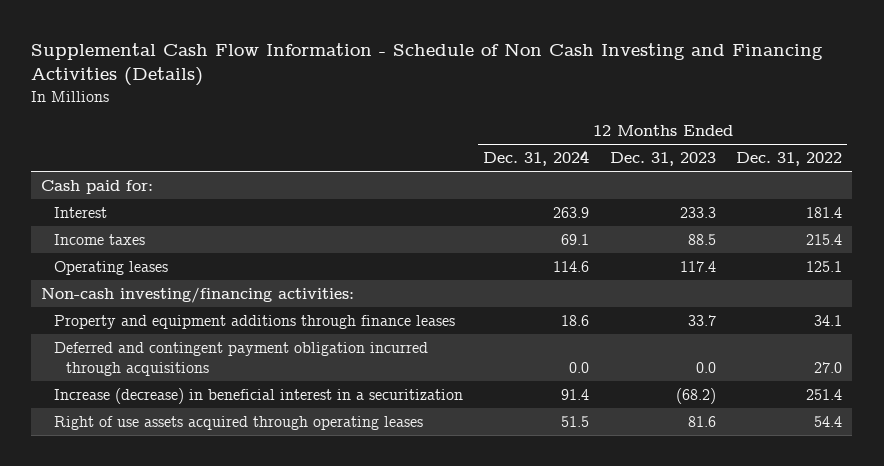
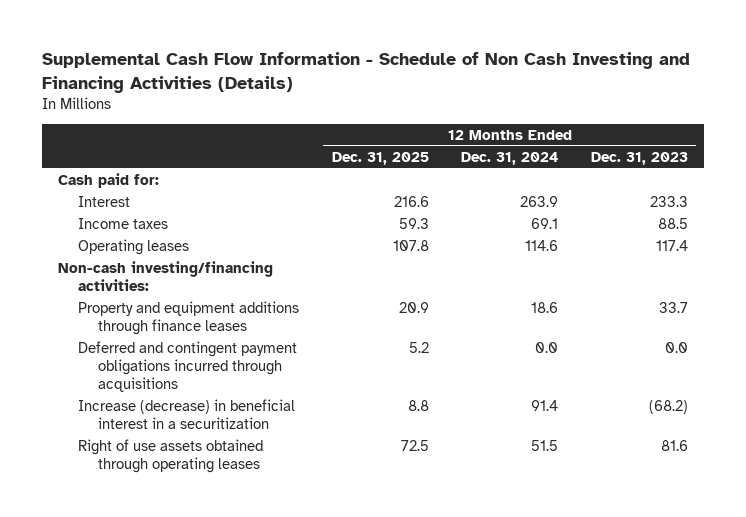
- | 12 Months Ended Dec. 31, 2024 | 12 Months Ended Dec. 31, 2023 | 12 Months Ended Dec. 31, 2022
+ | 12 Months Ended Dec. 31, 2025 | 12 Months Ended Dec. 31, 2024 | 12 Months Ended Dec. 31, 2023
- Deferred and contingent payment obligation incurred through acquisitions | 0.0 | 0.0 | 27.0
+ Deferred and contingent payment obligations incurred through acquisitions | 5.2 | 0.0 | 0.0
- Right of use assets acquired through operating leases | 51.5 | 81.6 | 54.4
+ Right of use assets obtained through operating leases | 72.5 | 51.5 | 81.6

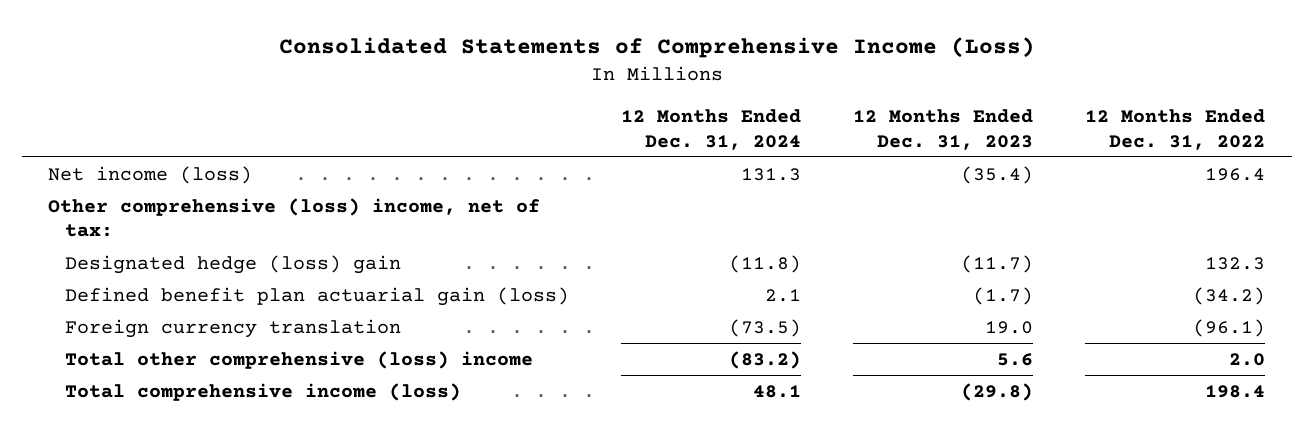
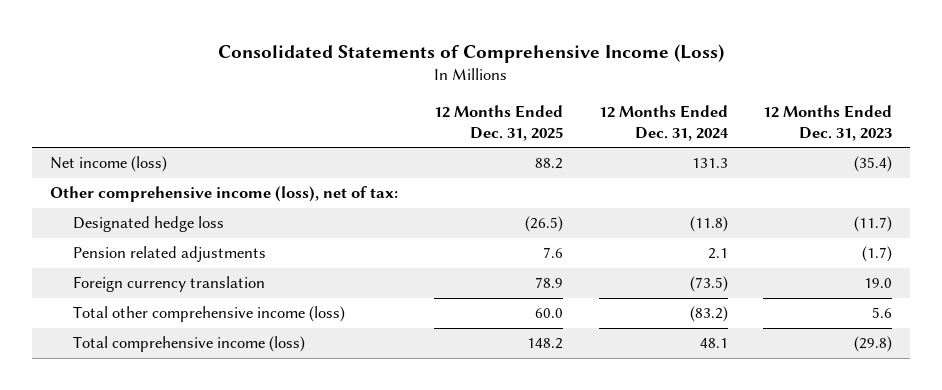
- | 12 Months Ended Dec. 31, 2024 | 12 Months Ended Dec. 31, 2023 | 12 Months Ended Dec. 31, 2022
+ | 12 Months Ended Dec. 31, 2025 | 12 Months Ended Dec. 31, 2024 | 12 Months Ended Dec. 31, 2023
- Other comprehensive (loss) income, net of tax:
- Designated hedge (loss) gain | (11.8) | (11.7) | 132.3
- Defined benefit plan actuarial gain (loss) | 2.1 | (1.7) | (34.2)
+ Other comprehensive income (loss), net of tax:
+ Designated hedge loss | (26.5) | (11.8) | (11.7)
+ Pension related adjustments | 7.6 | 2.1 | (1.7)
- Total other comprehensive (loss) income | (83.2) | 5.6 | 2.0
+ Total other comprehensive income (loss) | 60.0 | (83.2) | 5.6

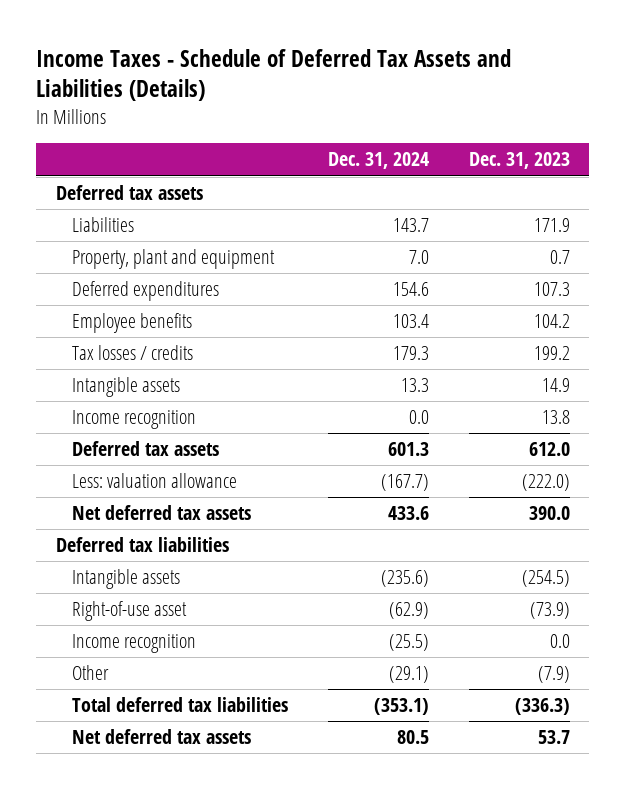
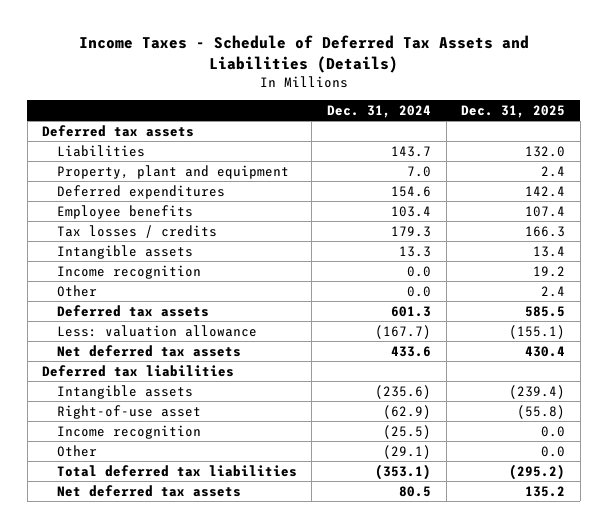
- | Dec. 31, 2024 | Dec. 31, 2023
+ | Dec. 31, 2024 | Dec. 31, 2025
+ Other | 0.0 | 2.4

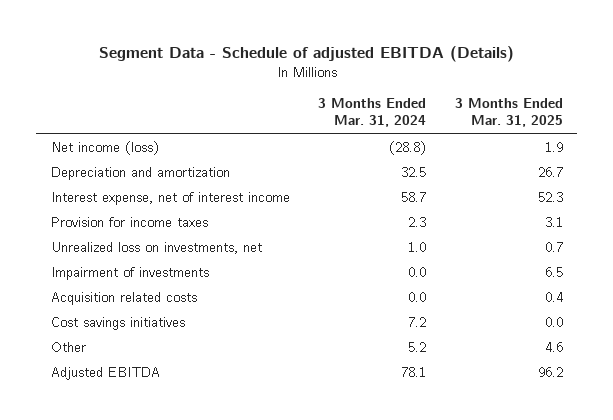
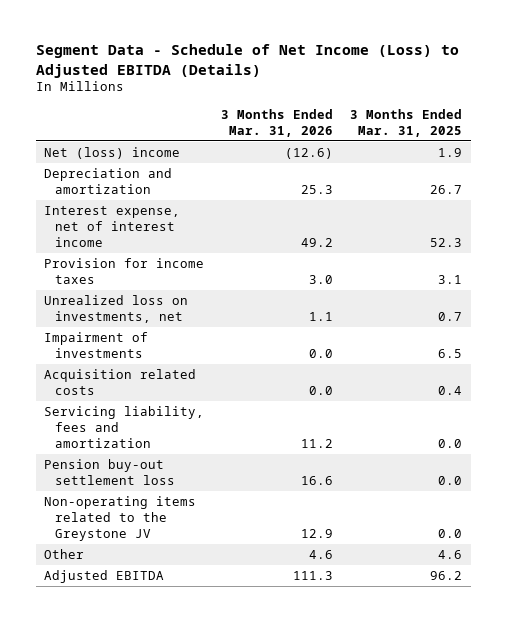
- Segment Data - Schedule of adjusted EBITDA (Details)
+ Segment Data - Schedule of Net Income (Loss) to Adjusted EBITDA (Details)
- | 3 Months Ended Mar. 31, 2024 | 3 Months Ended Mar. 31, 2025
+ | 3 Months Ended Mar. 31, 2026 | 3 Months Ended Mar. 31, 2025
- Net income (loss) | (28.8) | 1.9
+ Net (loss) income | (12.6) | 1.9
- Cost savings initiatives | 7.2 | 0.0
+ Servicing liability, fees and amortization | 11.2 | 0.0
+ Pension buy-out settlement loss | 16.6 | 0.0
+ Non-operating items related to the Greystone JV | 12.9 | 0.0

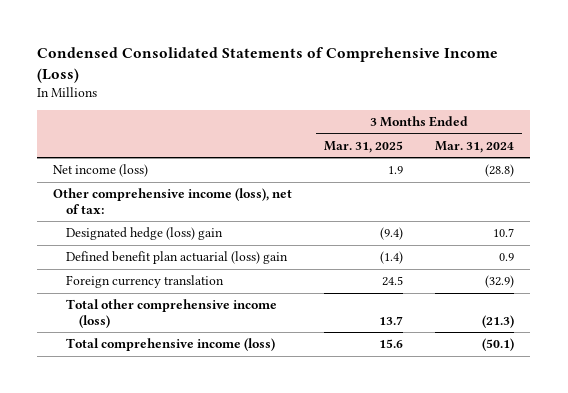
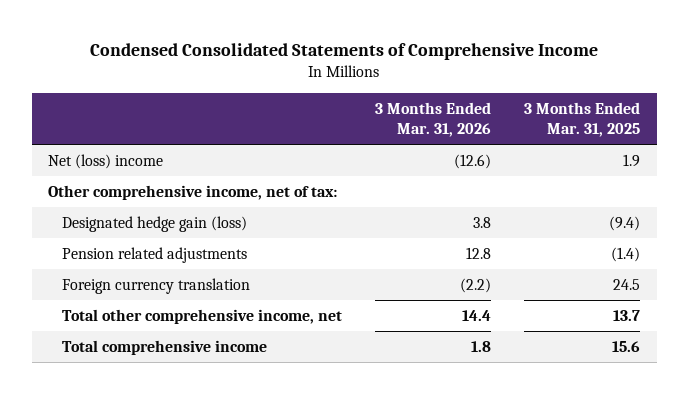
- Condensed Consolidated Statements of Comprehensive Income (Loss)
+ Condensed Consolidated Statements of Comprehensive Income
- | 3 Months Ended Mar. 31, 2025 | 3 Months Ended Mar. 31, 2024
+ | 3 Months Ended Mar. 31, 2026 | 3 Months Ended Mar. 31, 2025
- Net income (loss) | 1.9 | (28.8)
- Other comprehensive income (loss), net of tax:
- Designated hedge (loss) gain | (9.4) | 10.7
- Defined benefit plan actuarial (loss) gain | (1.4) | 0.9
+ Net (loss) income | (12.6) | 1.9
+ Other comprehensive income, net of tax:
+ Designated hedge gain (loss) | 3.8 | (9.4)
+ Pension related adjustments | 12.8 | (1.4)
- Total other comprehensive income (loss) | 13.7 | (21.3)
- Total comprehensive income (loss) | 15.6 | (50.1)
+ Total other comprehensive income, net | 14.4 | 13.7
+ Total comprehensive income | 1.8 | 15.6

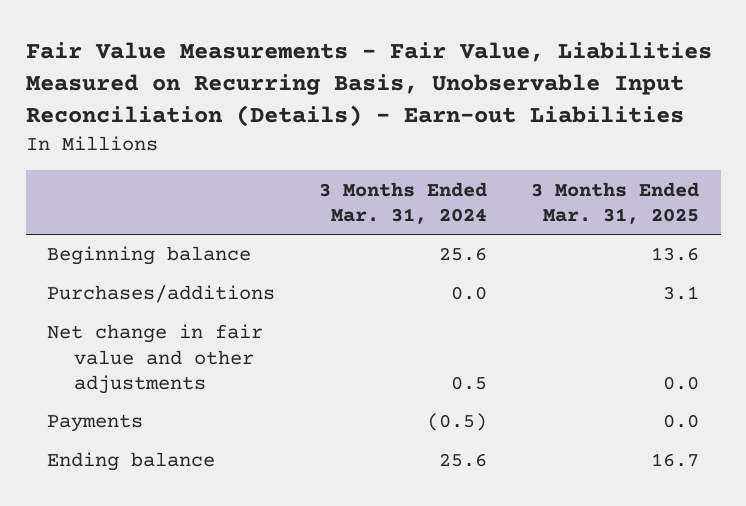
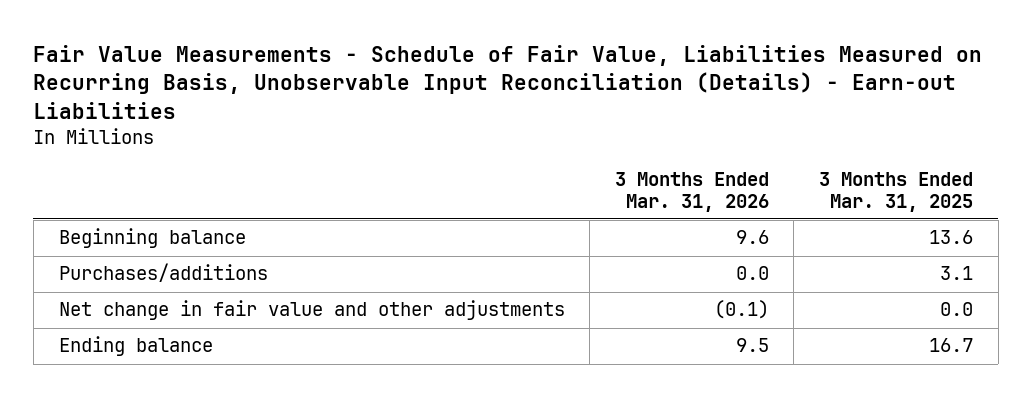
- Fair Value Measurements - Fair Value, Liabilities Measured on Recurring Basis, Unobservable Input Reconciliation (Details) - Earn-out Liabilities
+ Fair Value Measurements - Schedule of Fair Value, Liabilities Measured on Recurring Basis, Unobservable Input Reconciliation (Details) - Earn-out Liabilities
- | 3 Months Ended Mar. 31, 2024 | 3 Months Ended Mar. 31, 2025
+ | 3 Months Ended Mar. 31, 2026 | 3 Months Ended Mar. 31, 2025
- Payments | (0.5) | 0.0

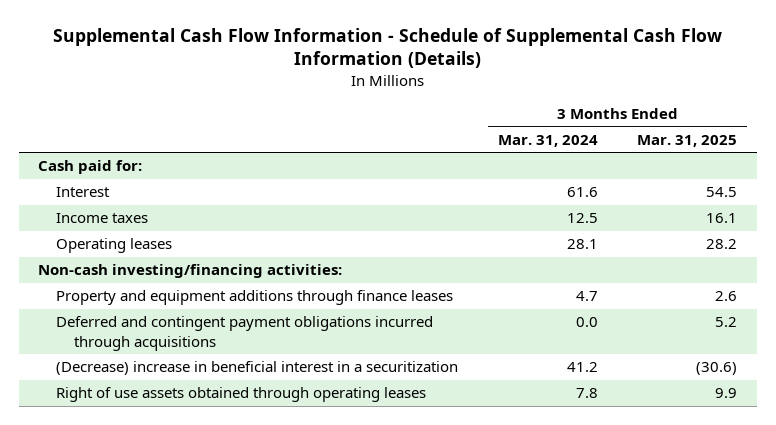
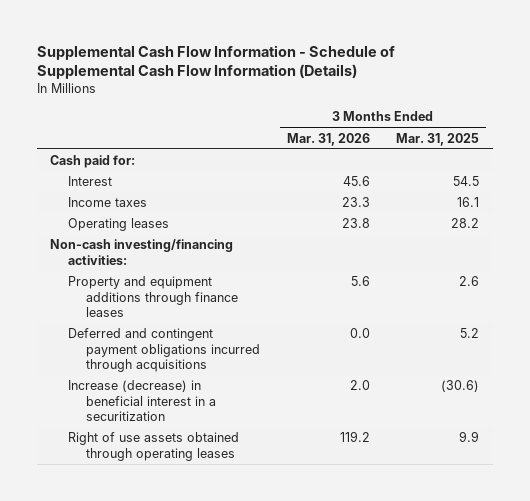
- | 3 Months Ended Mar. 31, 2024 | 3 Months Ended Mar. 31, 2025
+ | 3 Months Ended Mar. 31, 2026 | 3 Months Ended Mar. 31, 2025
- (Decrease) increase in beneficial interest in a securitization | 41.2 | (30.6)
+ Increase (decrease) in beneficial interest in a securitization | 2.0 | (30.6)

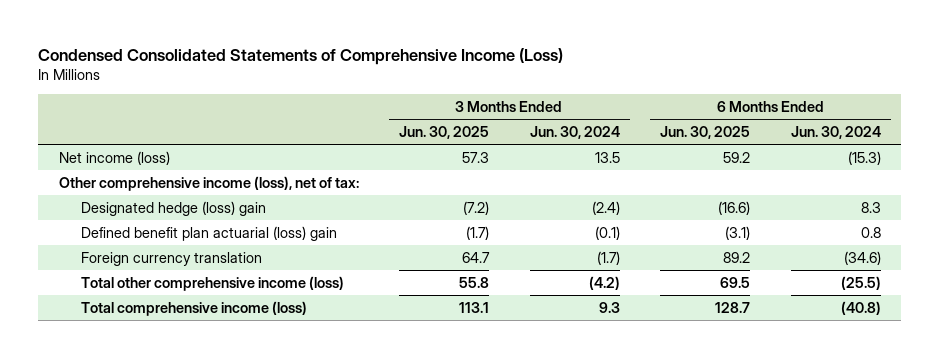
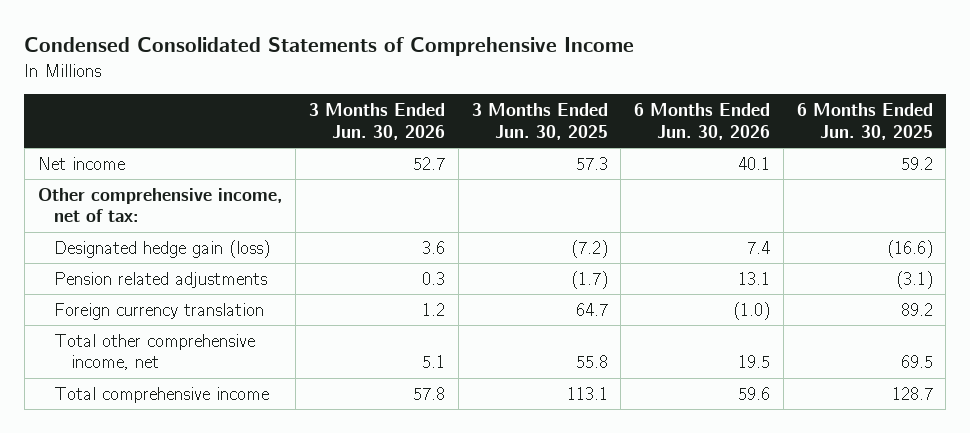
- Condensed Consolidated Statements of Comprehensive Income (Loss)
+ Condensed Consolidated Statements of Comprehensive Income
- | 3 Months Ended Jun. 30, 2025 | 3 Months Ended Jun. 30, 2024 | 6 Months Ended Jun. 30, 2025 | 6 Months Ended Jun. 30, 2024
+ | 3 Months Ended Jun. 30, 2026 | 3 Months Ended Jun. 30, 2025 | 6 Months Ended Jun. 30, 2026 | 6 Months Ended Jun. 30, 2025
- Net income (loss) | 57.3 | 13.5 | 59.2 | (15.3)
- Other comprehensive income (loss), net of tax:
- Designated hedge (loss) gain | (7.2) | (2.4) | (16.6) | 8.3
- Defined benefit plan actuarial (loss) gain | (1.7) | (0.1) | (3.1) | 0.8
+ Net income | 52.7 | 57.3 | 40.1 | 59.2
+ Other comprehensive income, net of tax:
+ Designated hedge gain (loss) | 3.6 | (7.2) | 7.4 | (16.6)
+ Pension related adjustments | 0.3 | (1.7) | 13.1 | (3.1)
- Total other comprehensive income (loss) | 55.8 | (4.2) | 69.5 | (25.5)
- Total comprehensive income (loss) | 113.1 | 9.3 | 128.7 | (40.8)
+ Total other comprehensive income, net | 5.1 | 55.8 | 19.5 | 69.5
+ Total comprehensive income | 57.8 | 113.1 | 59.6 | 128.7

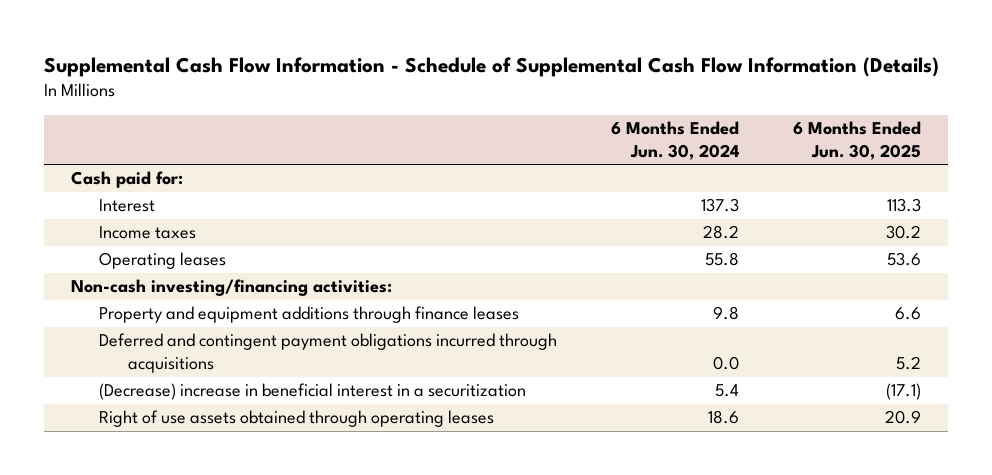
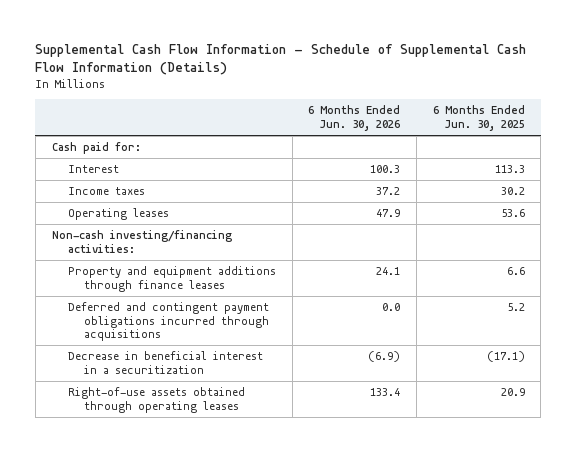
- | 6 Months Ended Jun. 30, 2024 | 6 Months Ended Jun. 30, 2025
+ | 6 Months Ended Jun. 30, 2026 | 6 Months Ended Jun. 30, 2025
- (Decrease) increase in beneficial interest in a securitization | 5.4 | (17.1)
- Right of use assets obtained through operating leases | 18.6 | 20.9
+ Decrease in beneficial interest in a securitization | (6.9) | (17.1)
+ Right-of-use assets obtained through operating leases | 133.4 | 20.9

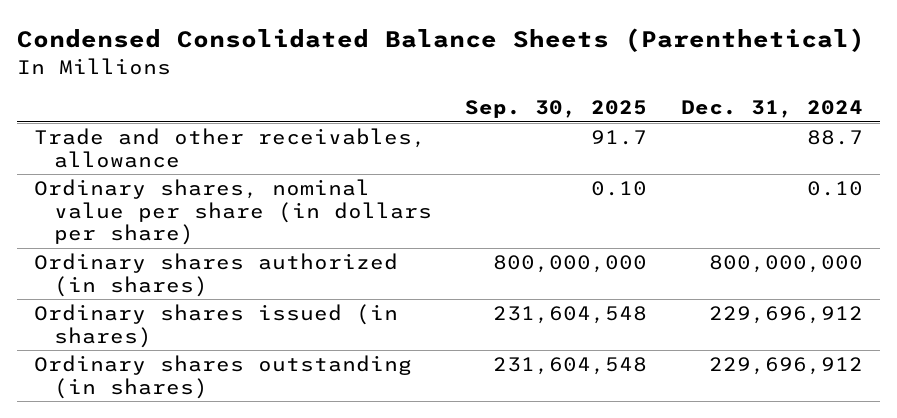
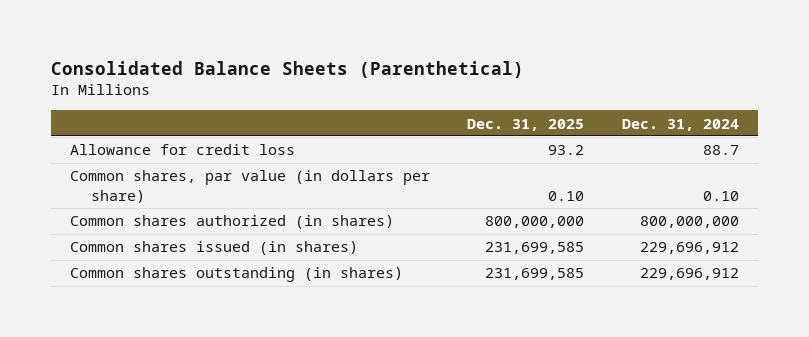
- Condensed Consolidated Balance Sheets (Parenthetical)
+ Consolidated Balance Sheets (Parenthetical)
- | Sep. 30, 2025 | Dec. 31, 2024
+ | Dec. 31, 2025 | Dec. 31, 2024
- Trade and other receivables, allowance | 91.7 | 88.7
- Ordinary shares, nominal value per share (in dollars per share) | 0.10 | 0.10
- Ordinary shares authorized (in shares) | 800,000,000 | 800,000,000
- Ordinary shares issued (in shares) | 231,604,548 | 229,696,912
- Ordinary shares outstanding (in shares) | 231,604,548 | 229,696,912
+ Allowance for credit loss | 93.2 | 88.7
+ Common shares, par value (in dollars per share) | 0.10 | 0.10
+ Common shares authorized (in shares) | 800,000,000 | 800,000,000
+ Common shares issued (in shares) | 231,699,585 | 229,696,912
+ Common shares outstanding (in shares) | 231,699,585 | 229,696,912

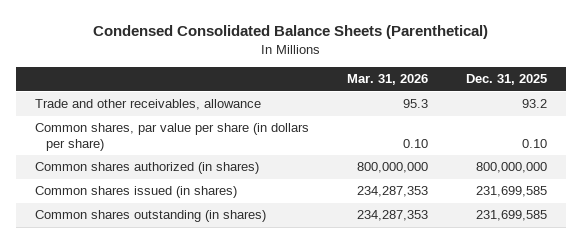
- Consolidated Balance Sheets (Parenthetical)
+ Condensed Consolidated Balance Sheets (Parenthetical)
- | Dec. 31, 2025 | Dec. 31, 2024
+ | Mar. 31, 2026 | Dec. 31, 2025
- Allowance for credit loss | 93.2 | 88.7
- Common shares, par value (in dollars per share) | 0.10 | 0.10
+ Trade and other receivables, allowance | 95.3 | 93.2
+ Common shares, par value per share (in dollars per share) | 0.10 | 0.10

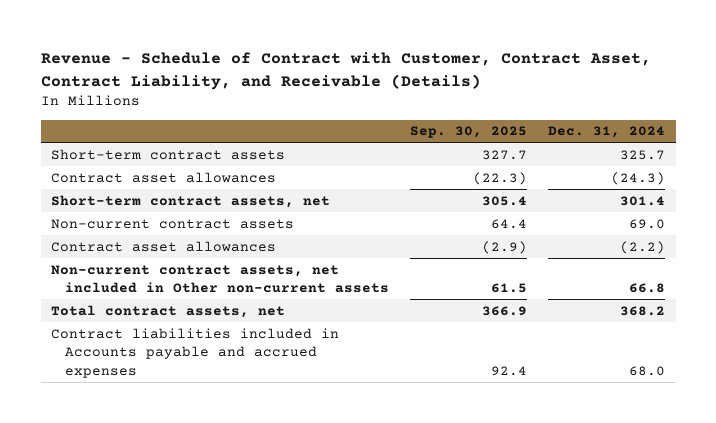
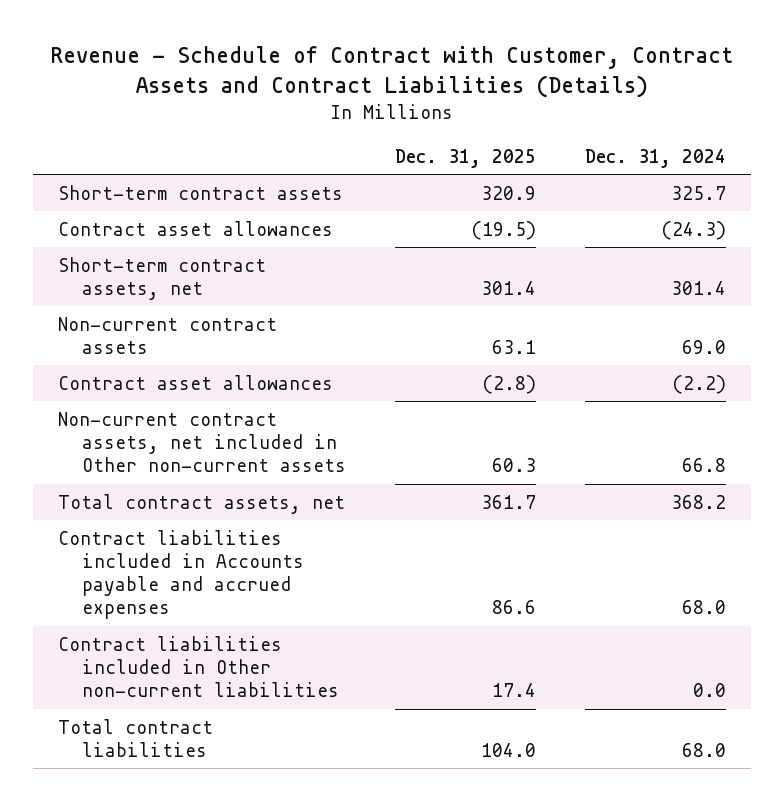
- Revenue - Schedule of Contract with Customer, Contract Asset, Contract Liability, and Receivable (Details)
+ Revenue - Schedule of Contract with Customer, Contract Assets and Contract Liabilities (Details)
- | Sep. 30, 2025 | Dec. 31, 2024
+ | Dec. 31, 2025 | Dec. 31, 2024
+ Contract liabilities included in Other non-current liabilities | 17.4 | 0.0
+ Total contract liabilities | 104.0 | 68.0

